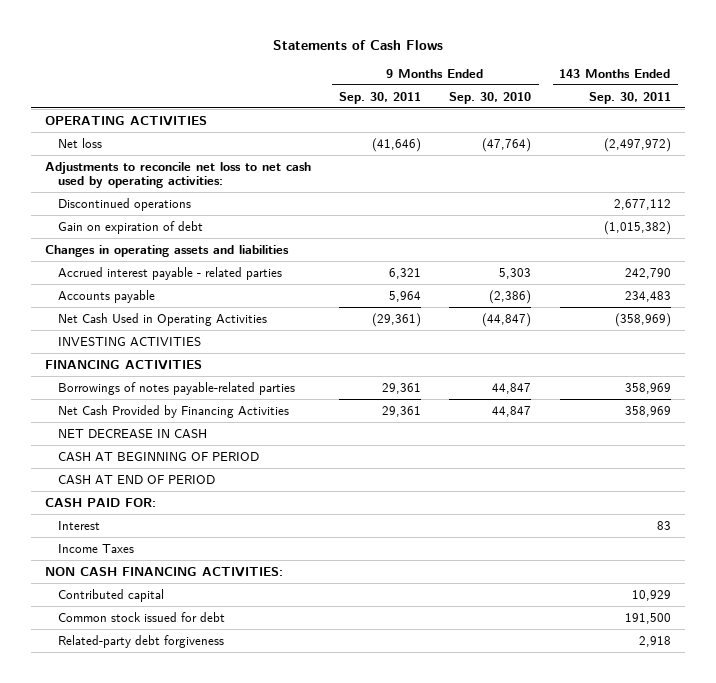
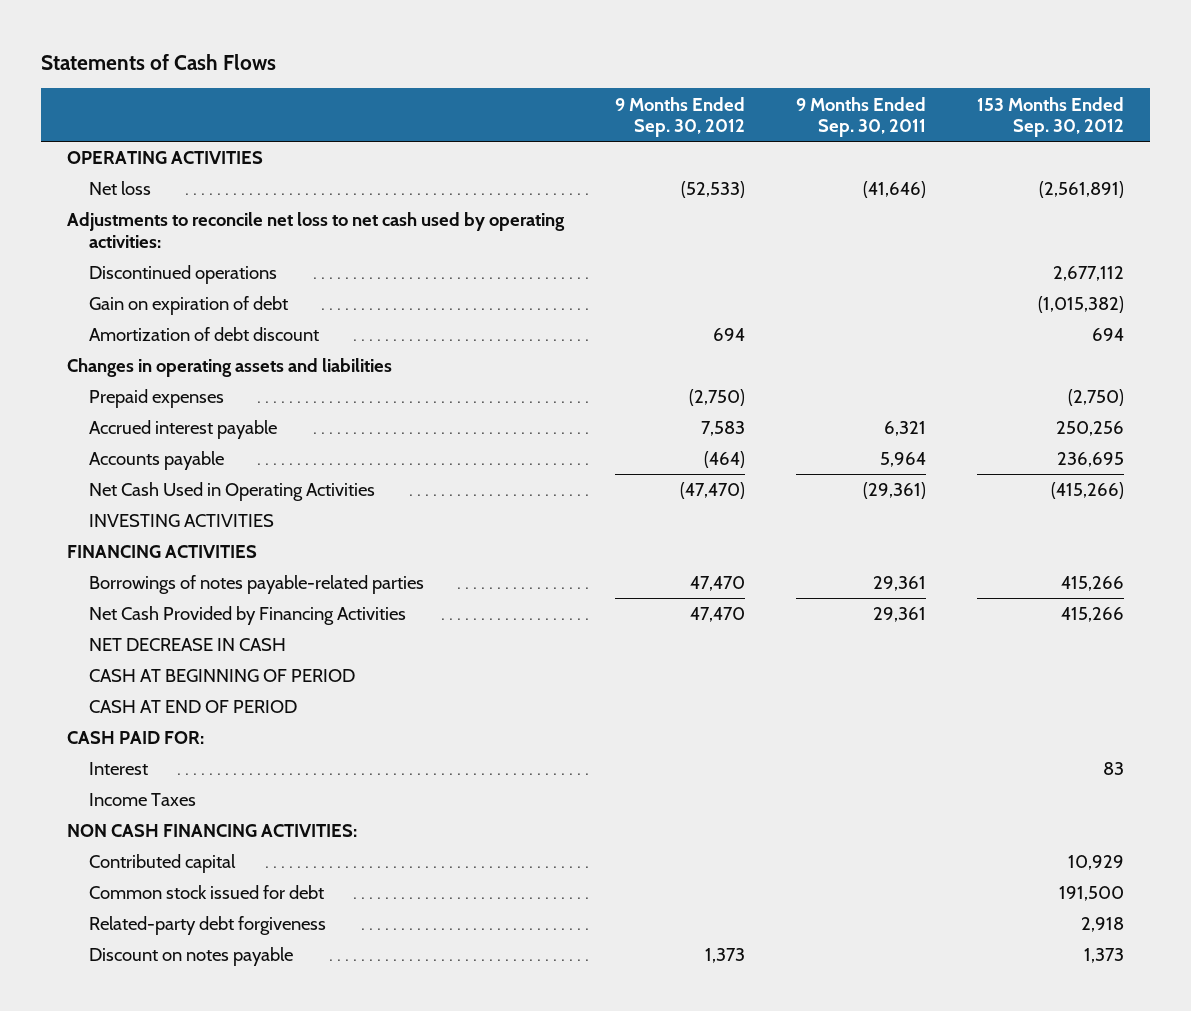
- | 9 Months Ended Sep. 30, 2011 | 9 Months Ended Sep. 30, 2010 | 143 Months Ended Sep. 30, 2011
+ | 9 Months Ended Sep. 30, 2012 | 9 Months Ended Sep. 30, 2011 | 153 Months Ended Sep. 30, 2012
+ Amortization of debt discount | 694 | | 694
- Accrued interest payable - related parties | 6,321 | 5,303 | 242,790
+ Prepaid expenses | (2,750) | | (2,750)
+ Accrued interest payable | 7,583 | 6,321 | 250,256
+ Discount on notes payable | 1,373 | | 1,373

